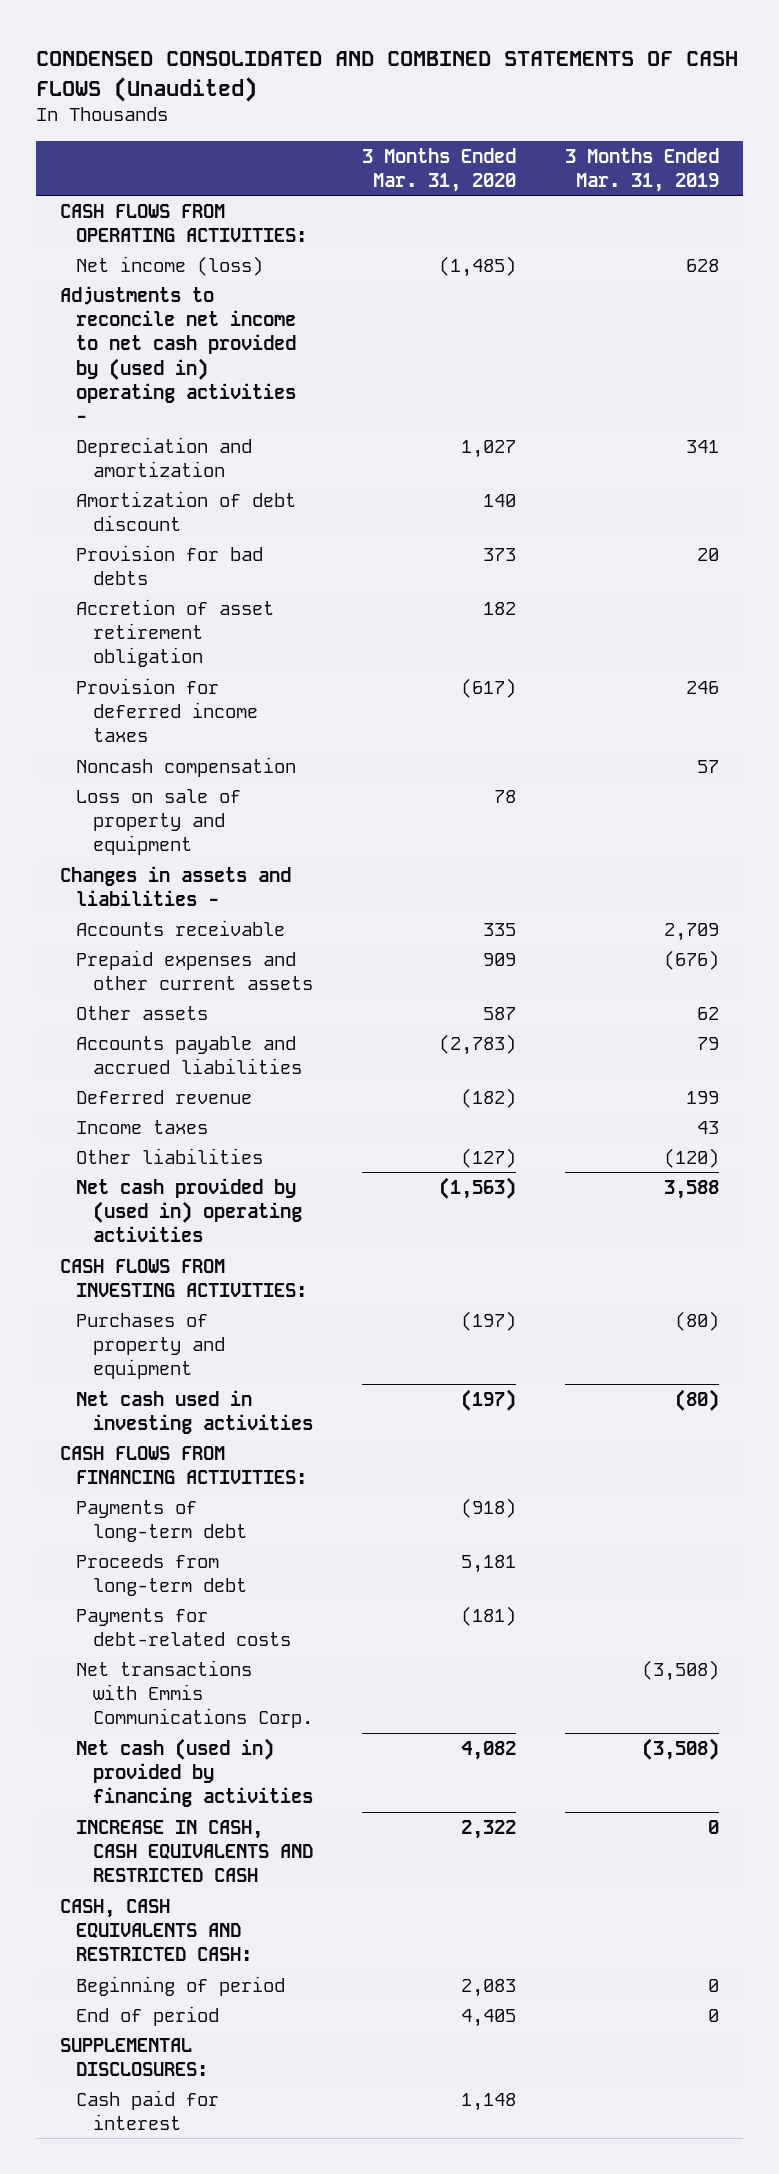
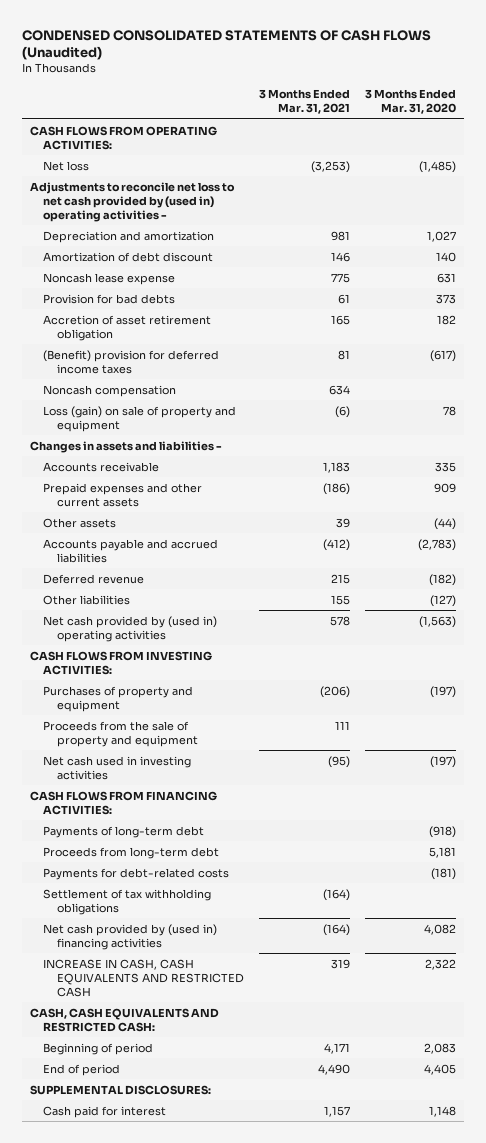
- CONDENSED CONSOLIDATED AND COMBINED STATEMENTS OF CASH FLOWS (Unaudited)
+ CONDENSED CONSOLIDATED STATEMENTS OF CASH FLOWS (Unaudited)
- | 3 Months Ended Mar. 31, 2020 | 3 Months Ended Mar. 31, 2019
+ | 3 Months Ended Mar. 31, 2021 | 3 Months Ended Mar. 31, 2020
- Net income (loss) | (1,485) | 628
- Adjustments to reconcile net income to net cash provided by (used in) operating activities -
+ Net loss | (3,253) | (1,485)
+ Adjustments to reconcile net loss to net cash provided by (used in) operating activities -
+ Noncash lease expense | 775 | 631
- Provision for deferred income taxes | (617) | 246
+ (Benefit) provision for deferred income taxes | 81 | (617)
- Loss on sale of property and equipment | 78 |
+ Loss (gain) on sale of property and equipment | (6) | 78
- Other assets | 587 | 62
+ Other assets | 39 | (44)
- Income taxes | | 43
+ Proceeds from the sale of property and equipment | 111 |
- Net transactions with Emmis Communications Corp. | | (3,508)
- Net cash (used in) provided by financing activities | 4,082 | (3,508)
+ Settlement of tax withholding obligations | (164) |
+ Net cash provided by (used in) financing activities | (164) | 4,082

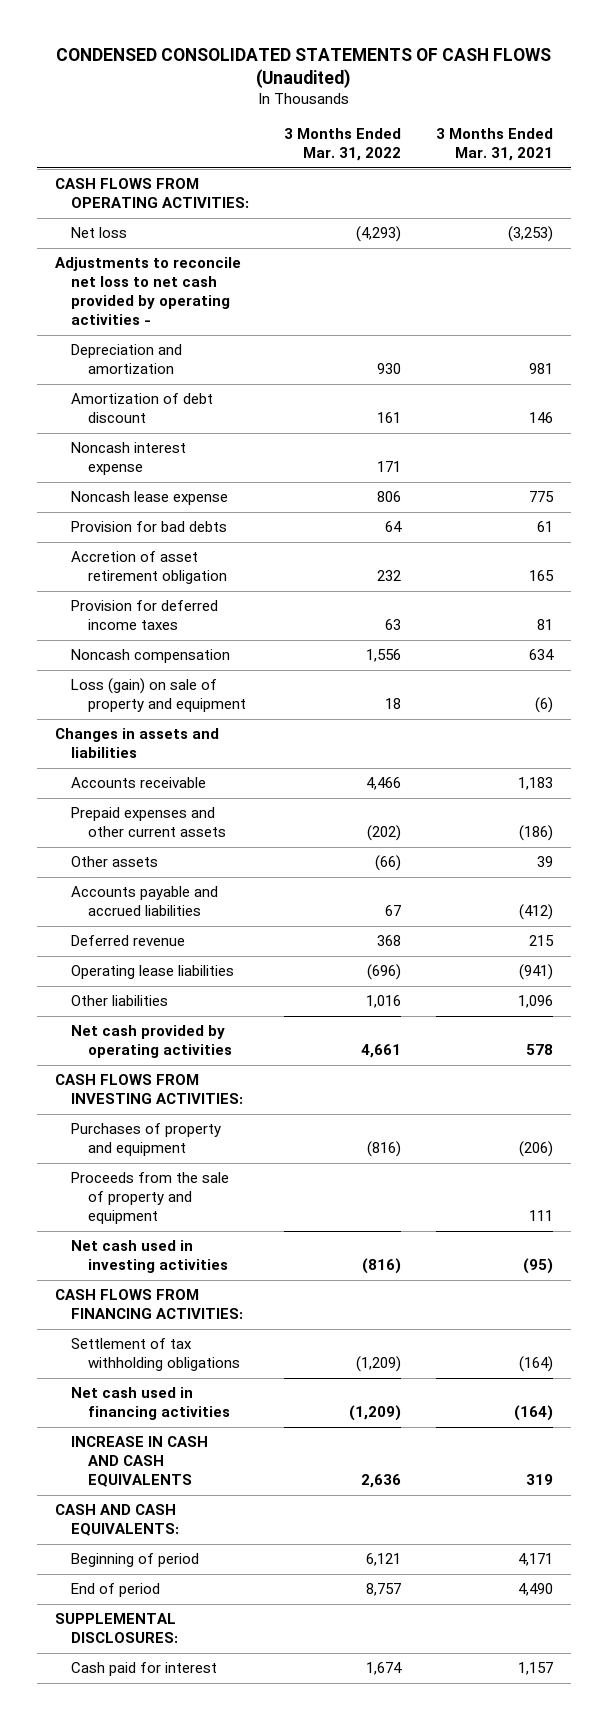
- | 3 Months Ended Mar. 31, 2021 | 3 Months Ended Mar. 31, 2020
+ | 3 Months Ended Mar. 31, 2022 | 3 Months Ended Mar. 31, 2021
- Adjustments to reconcile net loss to net cash provided by (used in) operating activities -
+ Adjustments to reconcile net loss to net cash provided by operating activities -
+ Noncash interest expense | 171 |
- (Benefit) provision for deferred income taxes | 81 | (617)
+ Provision for deferred income taxes | 63 | 81
- Changes in assets and liabilities -
+ Changes in assets and liabilities
- Other liabilities | 155 | (127)
- Net cash provided by (used in) operating activities | 578 | (1,563)
+ Operating lease liabilities | (696) | (941)
+ Other liabilities | 1,016 | 1,096
+ Net cash provided by operating activities | 4,661 | 578
- Payments of long-term debt | | (918)
- Proceeds from long-term debt | | 5,181
- Payments for debt-related costs | | (181)
- Net cash provided by (used in) financing activities | (164) | 4,082
- INCREASE IN CASH, CASH EQUIVALENTS AND RESTRICTED CASH | 319 | 2,322
- CASH, CASH EQUIVALENTS AND RESTRICTED CASH:
+ Net cash used in financing activities | (1,209) | (164)
+ INCREASE IN CASH AND CASH EQUIVALENTS | 2,636 | 319
+ CASH AND CASH EQUIVALENTS:

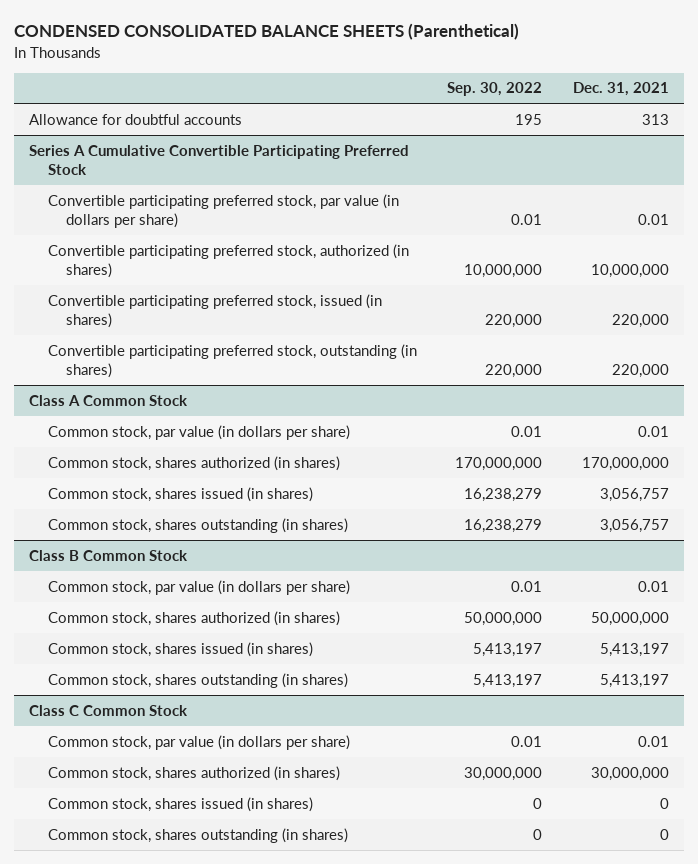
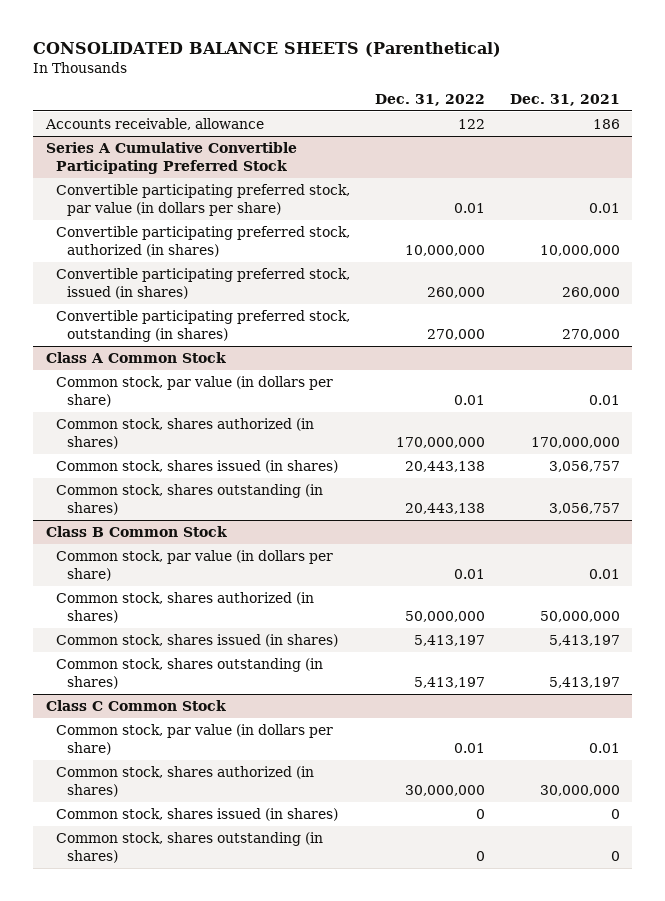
- CONDENSED CONSOLIDATED BALANCE SHEETS (Parenthetical)
+ CONSOLIDATED BALANCE SHEETS (Parenthetical)
- | Sep. 30, 2022 | Dec. 31, 2021
+ | Dec. 31, 2022 | Dec. 31, 2021
- Allowance for doubtful accounts | 195 | 313
+ Accounts receivable, allowance | 122 | 186
@ Series A Cumulative Convertible Participating Preferred Stock
- Convertible participating preferred stock, issued (in shares) | 220,000 | 220,000
- Convertible participating preferred stock, outstanding (in shares) | 220,000 | 220,000
+ Convertible participating preferred stock, issued (in shares) | 260,000 | 260,000
+ Convertible participating preferred stock, outstanding (in shares) | 270,000 | 270,000

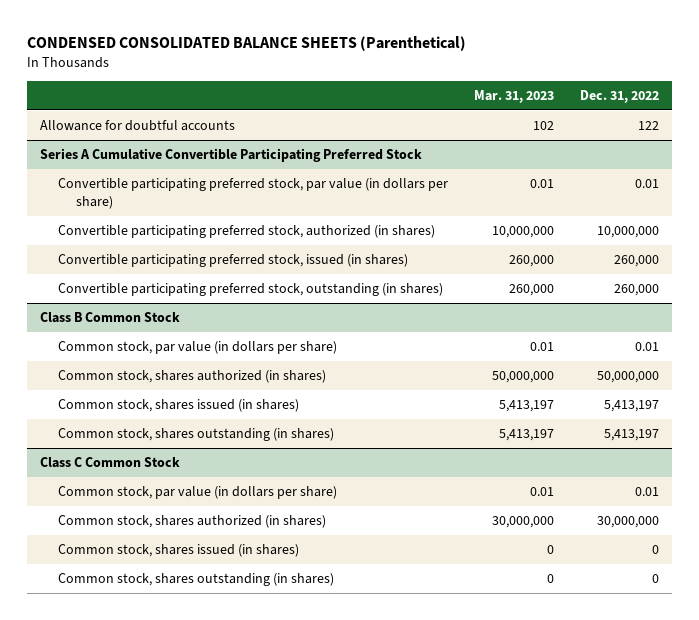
- CONSOLIDATED BALANCE SHEETS (Parenthetical)
+ CONDENSED CONSOLIDATED BALANCE SHEETS (Parenthetical)
- | Dec. 31, 2022 | Dec. 31, 2021
+ | Mar. 31, 2023 | Dec. 31, 2022
- Accounts receivable, allowance | 122 | 186
+ Allowance for doubtful accounts | 102 | 122
@ Series A Cumulative Convertible Participating Preferred Stock
- Convertible participating preferred stock, outstanding (in shares) | 270,000 | 270,000
- Class A Common Stock
- Common stock, par value (in dollars per share) | 0.01 | 0.01
- Common stock, shares authorized (in shares) | 170,000,000 | 170,000,000
- Common stock, shares issued (in shares) | 20,443,138 | 3,056,757
- Common stock, shares outstanding (in shares) | 20,443,138 | 3,056,757
@ Series A Cumulative Convertible Participating Preferred Stock
+ Convertible participating preferred stock, outstanding (in shares) | 260,000 | 260,000

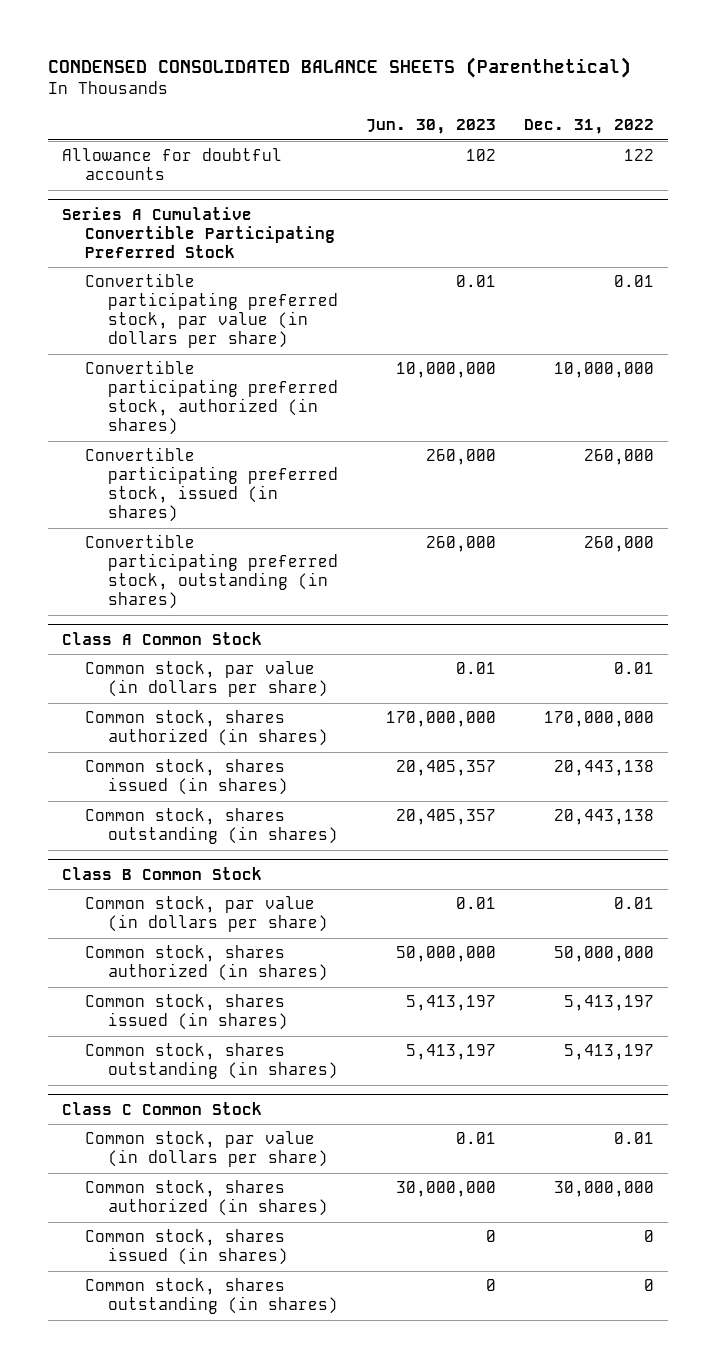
- | Mar. 31, 2023 | Dec. 31, 2022
+ | Jun. 30, 2023 | Dec. 31, 2022
+ Class A Common Stock
+ Common stock, par value (in dollars per share) | 0.01 | 0.01
+ Common stock, shares authorized (in shares) | 170,000,000 | 170,000,000
+ Common stock, shares issued (in shares) | 20,405,357 | 20,443,138
+ Common stock, shares outstanding (in shares) | 20,405,357 | 20,443,138

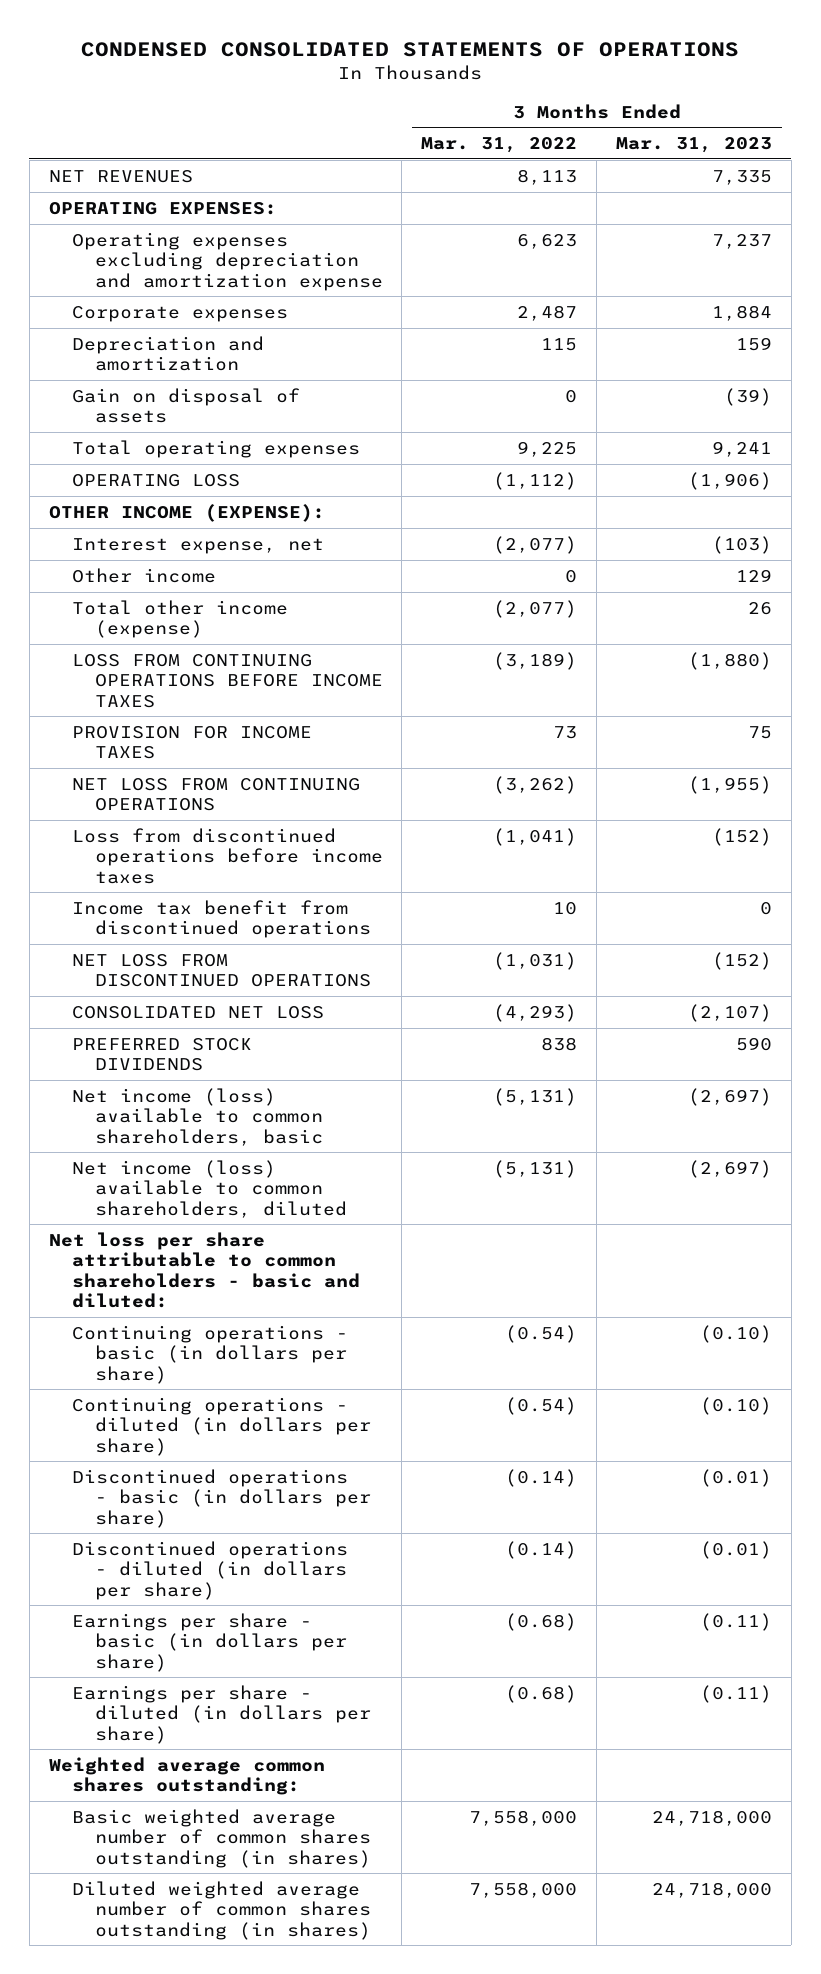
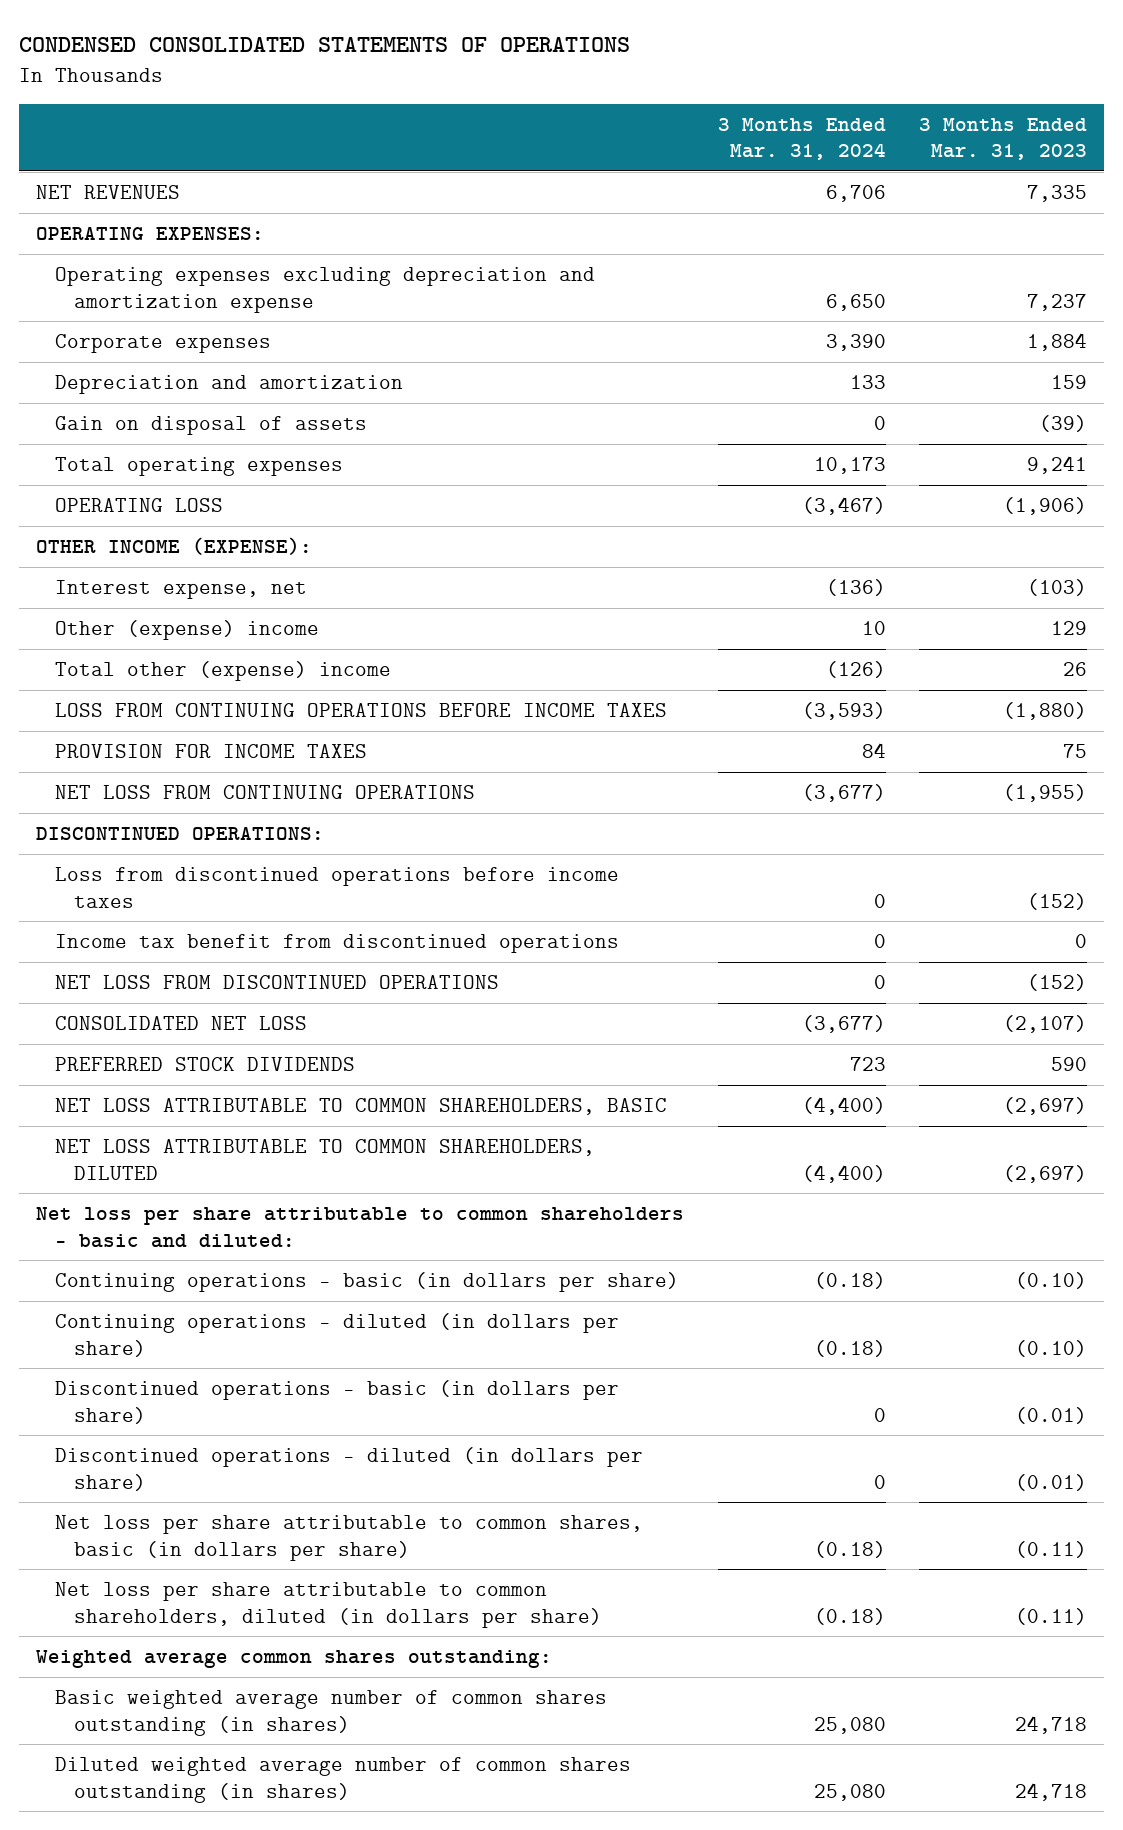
- | 3 Months Ended Mar. 31, 2022 | 3 Months Ended Mar. 31, 2023
+ | 3 Months Ended Mar. 31, 2024 | 3 Months Ended Mar. 31, 2023
- Other income | 0 | 129
- Total other income (expense) | (2,077) | 26
+ Other (expense) income | 10 | 129
+ Total other (expense) income | (126) | 26
+ DISCONTINUED OPERATIONS:
- Net income (loss) available to common shareholders, basic | (5,131) | (2,697)
- Net income (loss) available to common shareholders, diluted | (5,131) | (2,697)
+ NET LOSS ATTRIBUTABLE TO COMMON SHAREHOLDERS, BASIC | (4,400) | (2,697)
+ NET LOSS ATTRIBUTABLE TO COMMON SHAREHOLDERS, DILUTED | (4,400) | (2,697)
- Earnings per share - basic (in dollars per share) | (0.68) | (0.11)
- Earnings per share - diluted (in dollars per share) | (0.68) | (0.11)
+ Net loss per share attributable to common shares, basic (in dollars per share) | (0.18) | (0.11)
+ Net loss per share attributable to common shareholders, diluted (in dollars per share) | (0.18) | (0.11)
- Basic weighted average number of common shares outstanding (in shares) | 7,558,000 | 24,718,000
- Diluted weighted average number of common shares outstanding (in shares) | 7,558,000 | 24,718,000
+ Basic weighted average number of common shares outstanding (in shares) | 25,080 | 24,718
+ Diluted weighted average number of common shares outstanding (in shares) | 25,080 | 24,718

